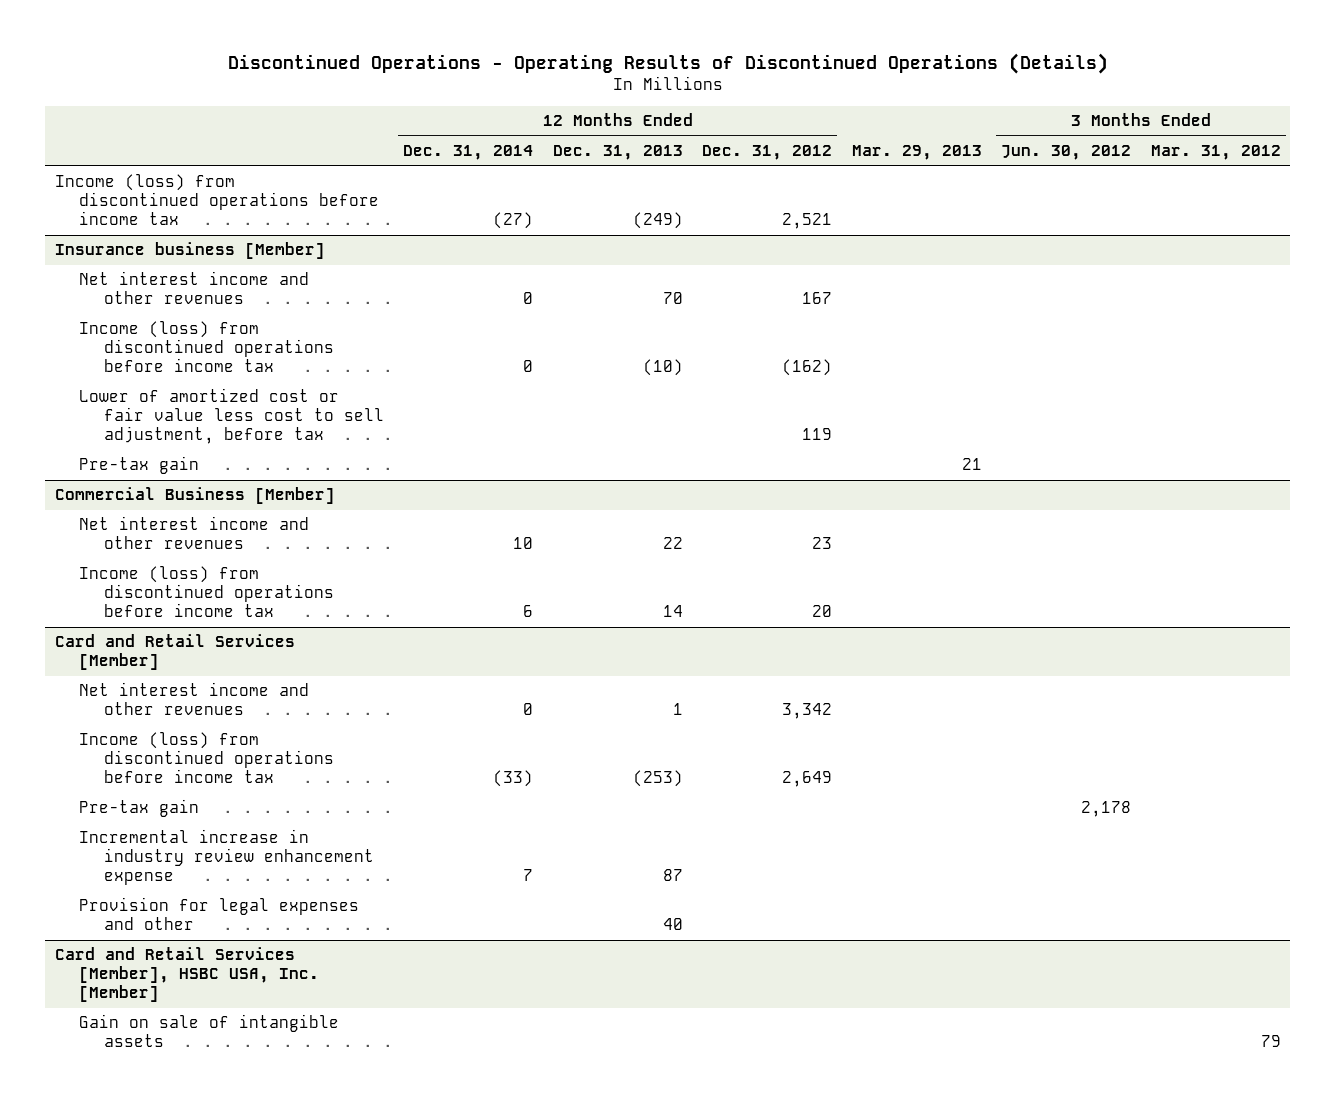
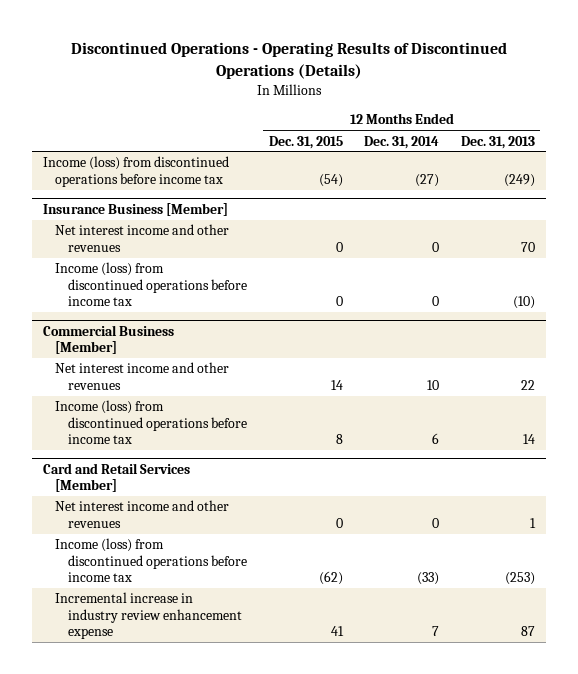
- | 12 Months Ended Dec. 31, 2014 | 12 Months Ended Dec. 31, 2013 | 12 Months Ended Dec. 31, 2012 | Mar. 29, 2013 | 3 Months Ended Jun. 30, 2012 | 3 Months Ended Mar. 31, 2012
+ | 12 Months Ended Dec. 31, 2015 | 12 Months Ended Dec. 31, 2014 | 12 Months Ended Dec. 31, 2013
- Insurance business [Member]
+ Insurance Business [Member]
- Lower of amortized cost or fair value less cost to sell adjustment, before tax | | | 119 | | |
- Pre-tax gain | | | | 21 | |
@ Card and Retail Services [Member]
- Pre-tax gain | | | | | 2,178 |
- Provision for legal expenses and other | | 40 | | | |
- Card and Retail Services [Member], HSBC USA, Inc. [Member]
- Gain on sale of intangible assets | | | | | | 79

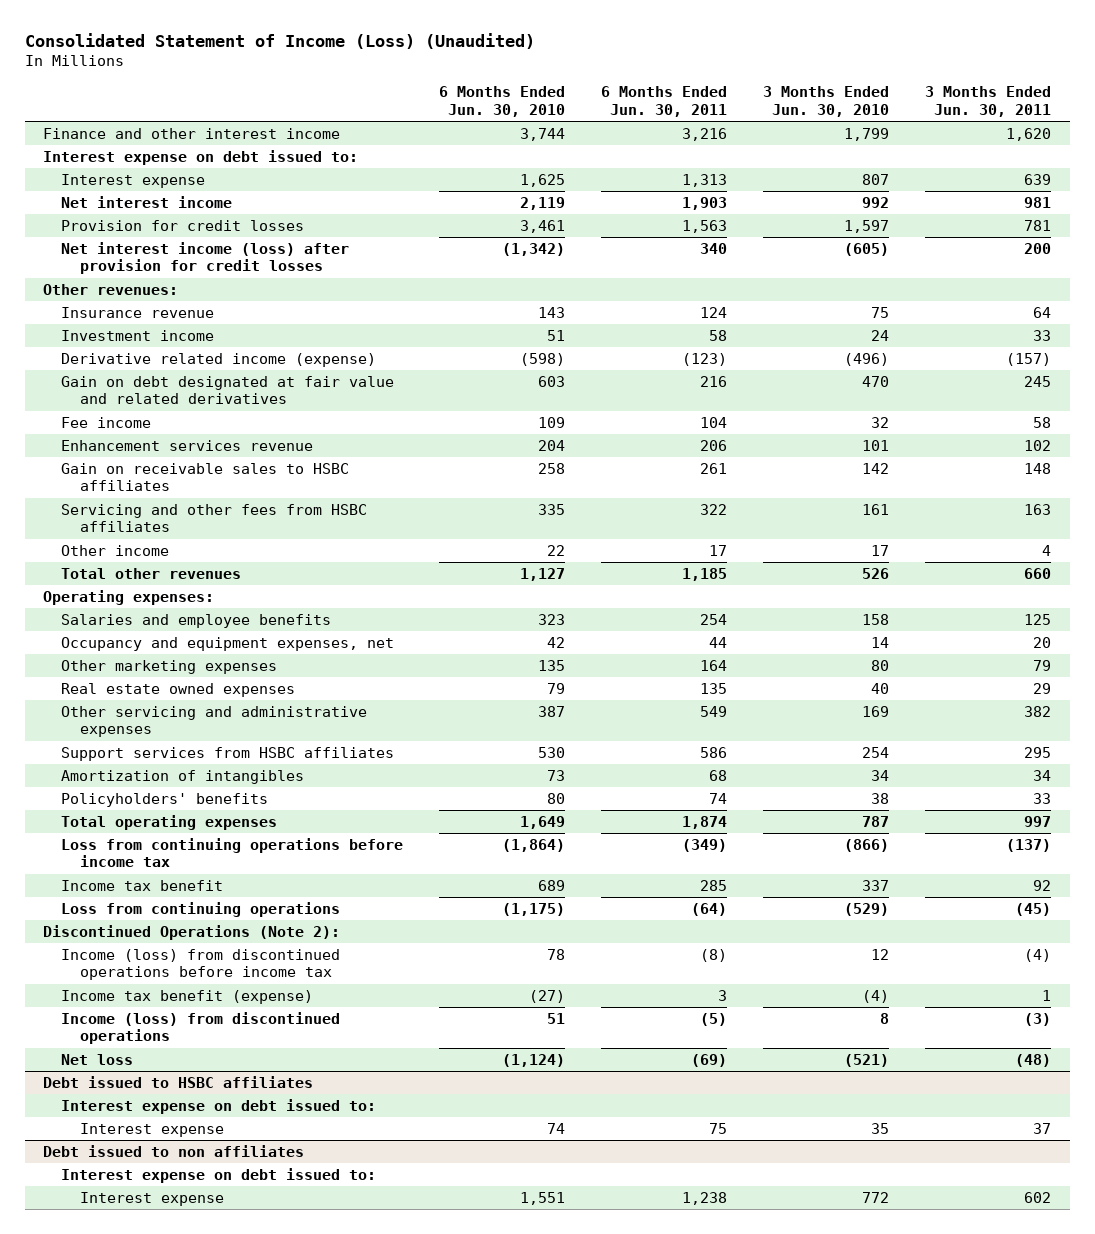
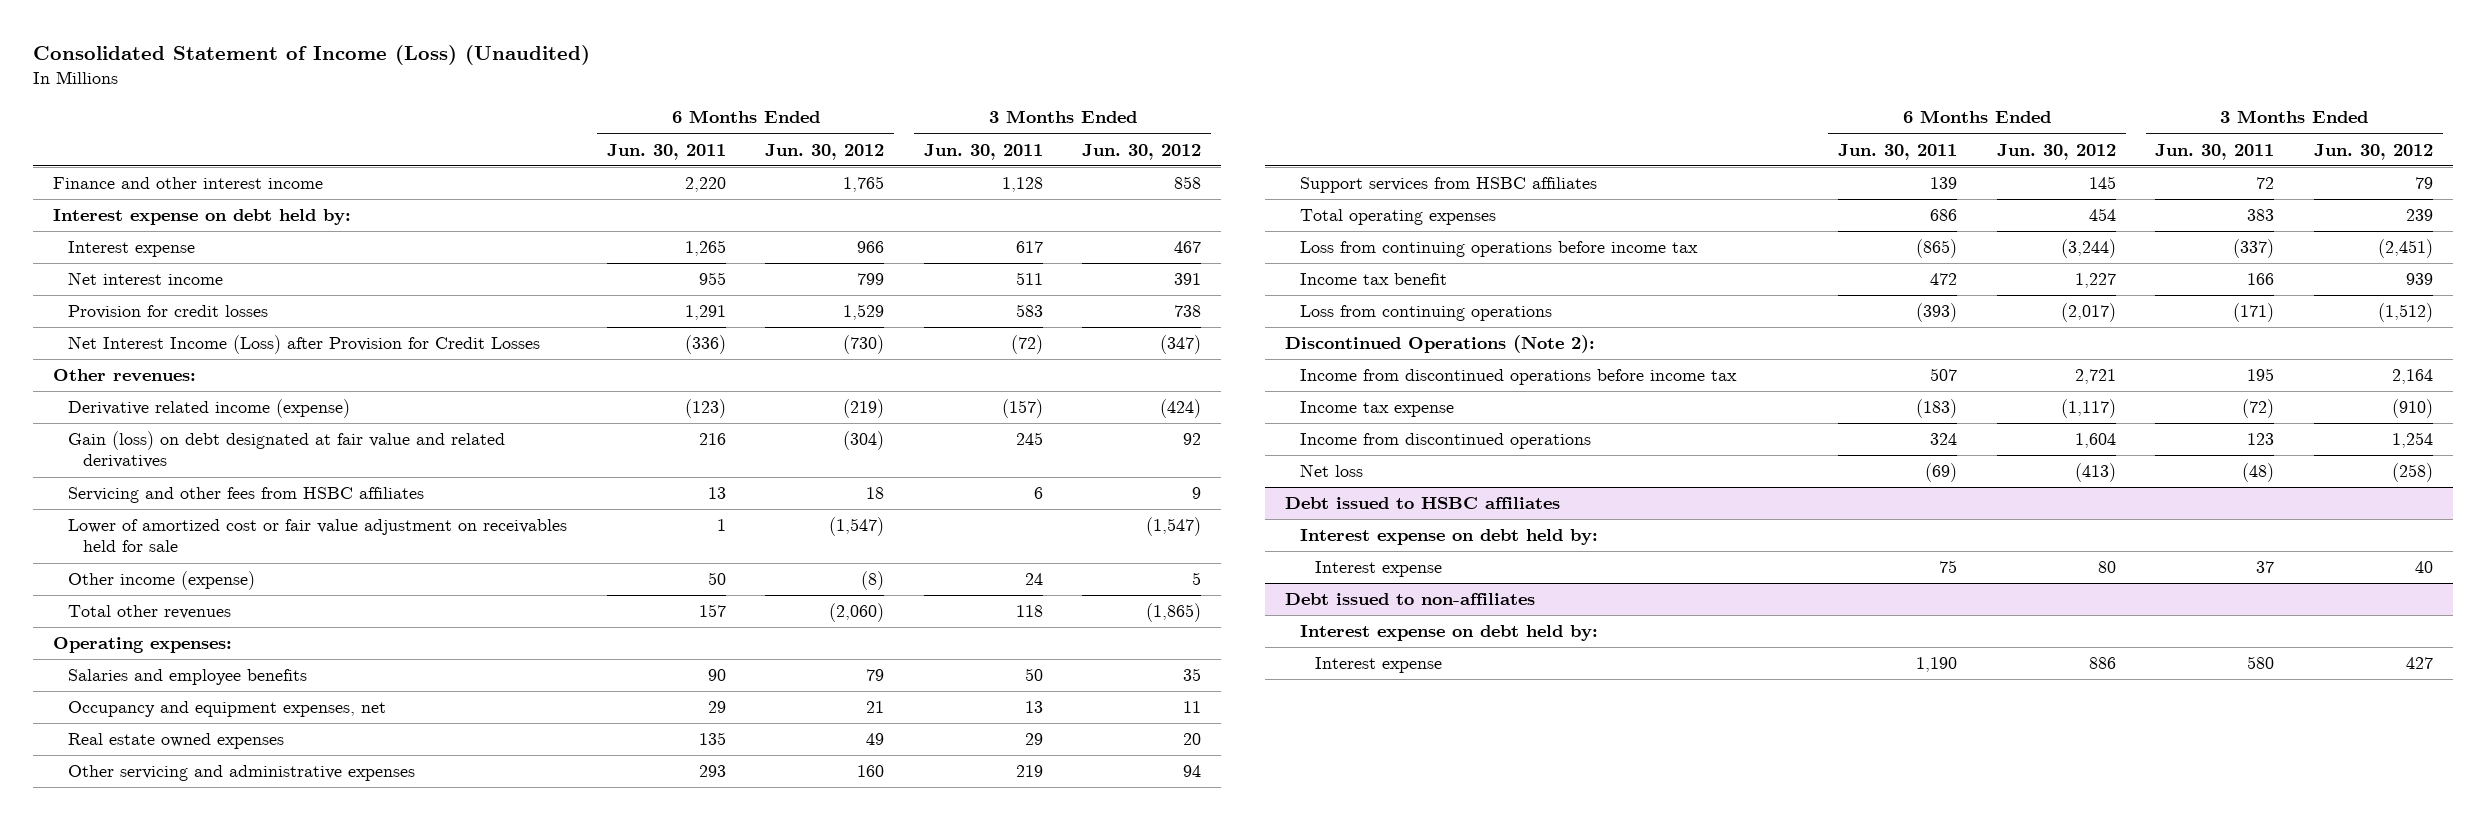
- | 6 Months Ended Jun. 30, 2010 | 6 Months Ended Jun. 30, 2011 | 3 Months Ended Jun. 30, 2010 | 3 Months Ended Jun. 30, 2011
+ | 6 Months Ended Jun. 30, 2011 | 6 Months Ended Jun. 30, 2012 | 3 Months Ended Jun. 30, 2011 | 3 Months Ended Jun. 30, 2012
- Finance and other interest income | 3,744 | 3,216 | 1,799 | 1,620
- Interest expense on debt issued to:
- Interest expense | 1,625 | 1,313 | 807 | 639
- Net interest income | 2,119 | 1,903 | 992 | 981
- Provision for credit losses | 3,461 | 1,563 | 1,597 | 781
- Net interest income (loss) after provision for credit losses | (1,342) | 340 | (605) | 200
+ Finance and other interest income | 2,220 | 1,765 | 1,128 | 858
+ Interest expense on debt held by:
+ Interest expense | 1,265 | 966 | 617 | 467
+ Net interest income | 955 | 799 | 511 | 391
+ Provision for credit losses | 1,291 | 1,529 | 583 | 738
+ Net Interest Income (Loss) after Provision for Credit Losses | (336) | (730) | (72) | (347)
- Insurance revenue | 143 | 124 | 75 | 64
- Investment income | 51 | 58 | 24 | 33
- Gain on debt designated at fair value and related derivatives | 603 | 216 | 470 | 245
- Fee income | 109 | 104 | 32 | 58
- Enhancement services revenue | 204 | 206 | 101 | 102
- Gain on receivable sales to HSBC affiliates | 258 | 261 | 142 | 148
- Servicing and other fees from HSBC affiliates | 335 | 322 | 161 | 163
- Other income | 22 | 17 | 17 | 4
- Total other revenues | 1,127 | 1,185 | 526 | 660
+ Gain (loss) on debt designated at fair value and related derivatives | 216 | (304) | 245 | 92
+ Servicing and other fees from HSBC affiliates | 13 | 18 | 6 | 9
+ Lower of amortized cost or fair value adjustment on receivables held for sale | 1 | (1,547) | | (1,547)
+ Other income (expense) | 50 | (8) | 24 | 5
+ Total other revenues | 157 | (2,060) | 118 | (1,865)
- Salaries and employee benefits | 323 | 254 | 158 | 125
- Occupancy and equipment expenses, net | 42 | 44 | 14 | 20
- Other marketing expenses | 135 | 164 | 80 | 79
+ Salaries and employee benefits | 90 | 79 | 50 | 35
+ Occupancy and equipment expenses, net | 29 | 21 | 13 | 11
- Other servicing and administrative expenses | 387 | 549 | 169 | 382
- Support services from HSBC affiliates | 530 | 586 | 254 | 295
- Amortization of intangibles | 73 | 68 | 34 | 34
- Policyholders' benefits | 80 | 74 | 38 | 33
- Total operating expenses | 1,649 | 1,874 | 787 | 997
- Loss from continuing operations before income tax | (1,864) | (349) | (866) | (137)
- Income tax benefit | 689 | 285 | 337 | 92
- Loss from continuing operations | (1,175) | (64) | (529) | (45)
+ Other servicing and administrative expenses | 293 | 160 | 219 | 94
+ Support services from HSBC affiliates | 139 | 145 | 72 | 79
+ Total operating expenses | 686 | 454 | 383 | 239
+ Loss from continuing operations before income tax | (865) | (3,244) | (337) | (2,451)
+ Income tax benefit | 472 | 1,227 | 166 | 939
+ Loss from continuing operations | (393) | (2,017) | (171) | (1,512)
- Income (loss) from discontinued operations before income tax | 78 | (8) | 12 | (4)
- Income tax benefit (expense) | (27) | 3 | (4) | 1
- Income (loss) from discontinued operations | 51 | (5) | 8 | (3)
+ Income from discontinued operations before income tax | 507 | 2,721 | 195 | 2,164
+ Income tax expense | (183) | (1,117) | (72) | (910)
+ Income from discontinued operations | 324 | 1,604 | 123 | 1,254
@ Debt issued to HSBC affiliates
- Interest expense on debt issued to:
+ Interest expense on debt held by:
- Debt issued to non affiliates
- Interest expense on debt issued to:
- Interest expense | 1,551 | 1,238 | 772 | 602
+ Debt issued to non-affiliates
+ Interest expense on debt held by:
+ Interest expense | 1,190 | 886 | 580 | 427

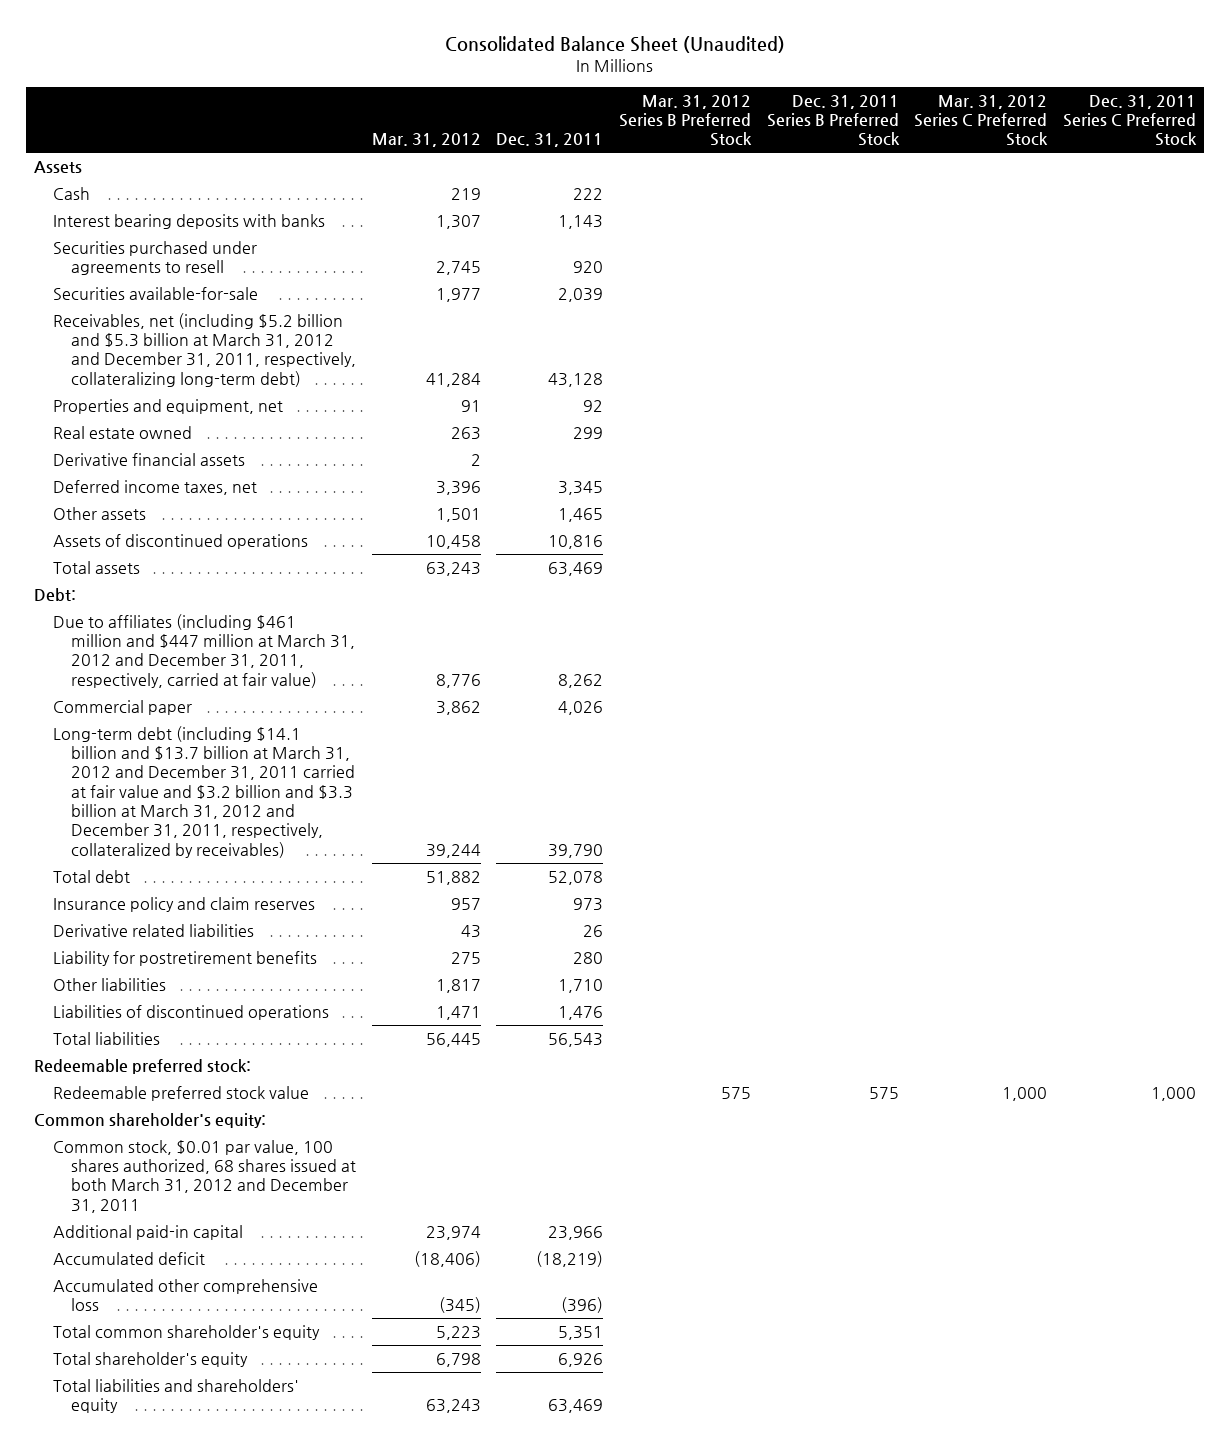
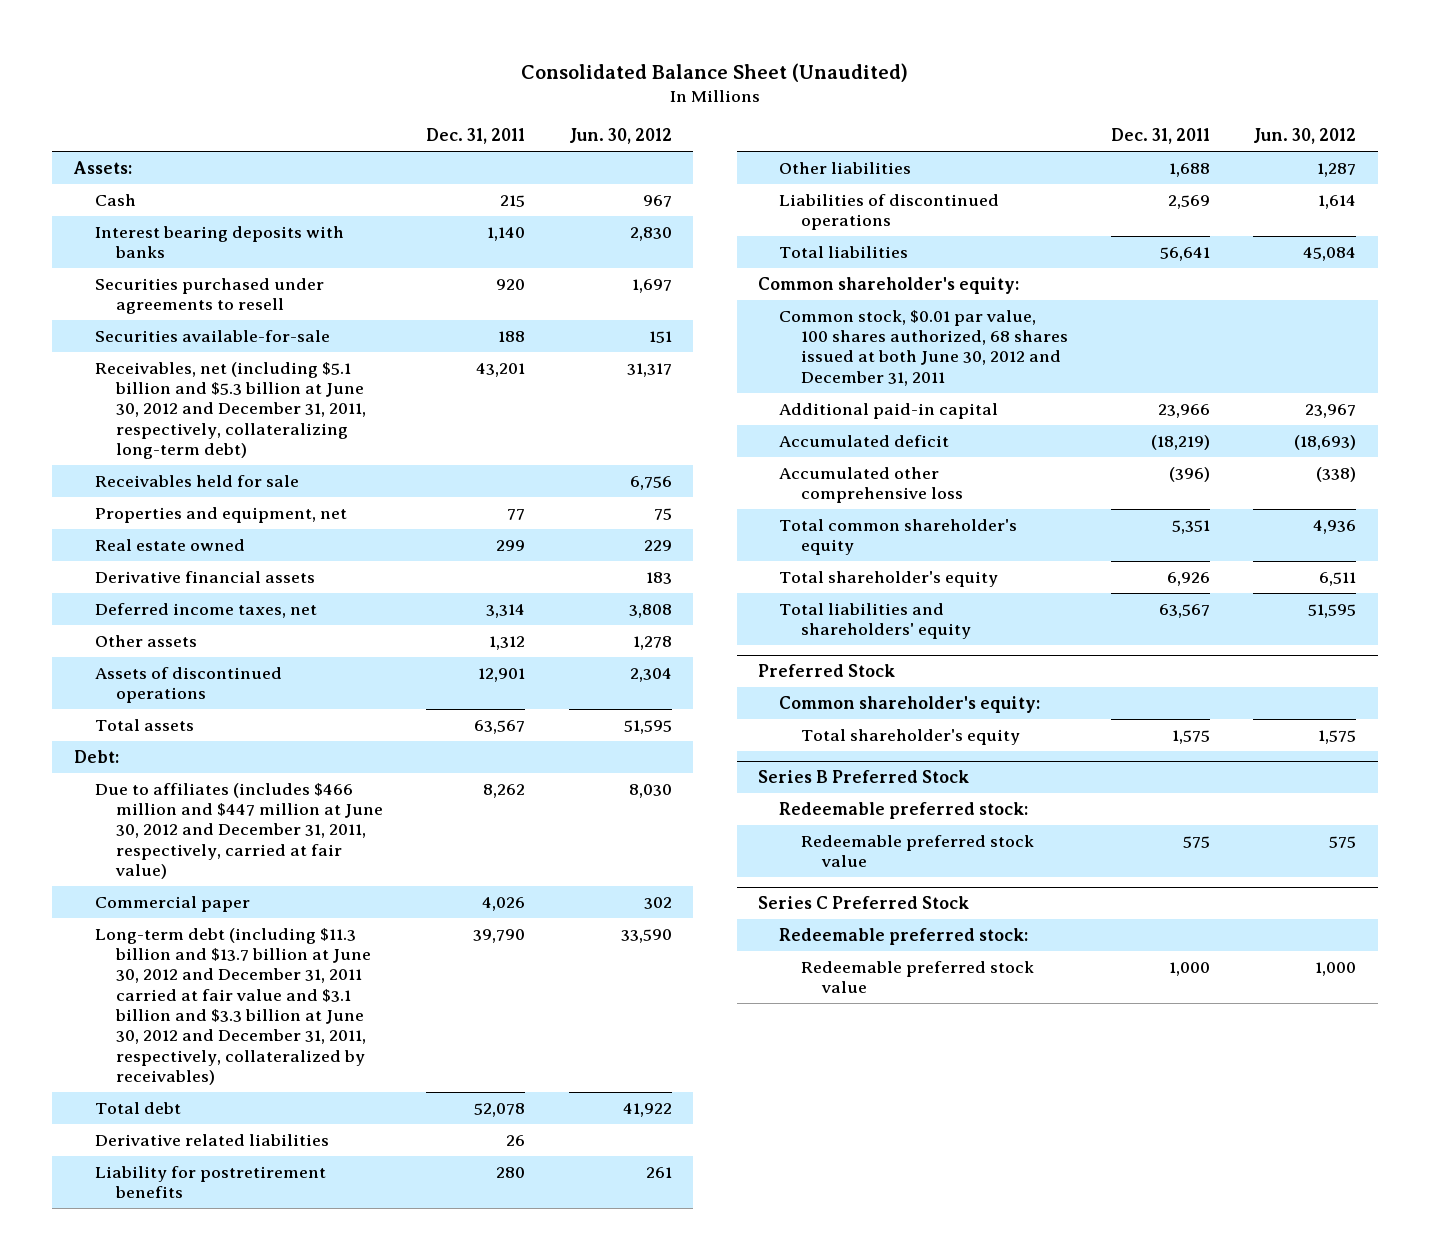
- | Mar. 31, 2012 | Dec. 31, 2011 | Mar. 31, 2012 Series B Preferred Stock | Dec. 31, 2011 Series B Preferred Stock | Mar. 31, 2012 Series C Preferred Stock | Dec. 31, 2011 Series C Preferred Stock
+ | Dec. 31, 2011 | Jun. 30, 2012
- Assets
- Cash | 219 | 222 | | | |
- Interest bearing deposits with banks | 1,307 | 1,143 | | | |
+ Assets:
+ Cash | 215 | 967
+ Interest bearing deposits with banks | 1,140 | 2,830
- Securities available-for-sale | 1,977 | 2,039 | | | |
- Receivables, net (including $5.2 billion and $5.3 billion at March 31, 2012 and December 31, 2011, respectively, collateralizing long-term debt) | 41,284 | 43,128 | | | |
- Properties and equipment, net | 91 | 92 | | | |
+ Securities available-for-sale | 188 | 151
+ Receivables, net (including $5.1 billion and $5.3 billion at June 30, 2012 and December 31, 2011, respectively, collateralizing long-term debt) | 43,201 | 31,317
+ Receivables held for sale | | 6,756
+ Properties and equipment, net | 77 | 75
- Deferred income taxes, net | 3,396 | 3,345 | | | |
- Other assets | 1,501 | 1,465 | | | |
- Assets of discontinued operations | 10,458 | 10,816 | | | |
- Total assets | 63,243 | 63,469 | | | |
+ Deferred income taxes, net | 3,314 | 3,808
+ Other assets | 1,312 | 1,278
+ Assets of discontinued operations | 12,901 | 2,304
+ Total assets | 63,567 | 51,595
- Due to affiliates (including $461 million and $447 million at March 31, 2012 and December 31, 2011, respectively, carried at fair value) | 8,776 | 8,262 | | | |
+ Due to affiliates (includes $466 million and $447 million at June 30, 2012 and December 31, 2011, respectively, carried at fair value) | 8,262 | 8,030
- Long-term debt (including $14.1 billion and $13.7 billion at March 31, 2012 and December 31, 2011 carried at fair value and $3.2 billion and $3.3 billion at March 31, 2012 and December 31, 2011, respectively, collateralized by receivables) | 39,244 | 39,790 | | | |
+ Long-term debt (including $11.3 billion and $13.7 billion at June 30, 2012 and December 31, 2011 carried at fair value and $3.1 billion and $3.3 billion at June 30, 2012 and December 31, 2011, respectively, collateralized by receivables) | 39,790 | 33,590
- Insurance policy and claim reserves | 957 | 973 | | | |
- Other liabilities | 1,817 | 1,710 | | | |
- Liabilities of discontinued operations | 1,471 | 1,476 | | | |
- Total liabilities | 56,445 | 56,543 | | | |
- Redeemable preferred stock:
- Redeemable preferred stock value | | | 575 | 575 | 1,000 | 1,000
+ Other liabilities | 1,688 | 1,287
+ Liabilities of discontinued operations | 2,569 | 1,614
+ Total liabilities | 56,641 | 45,084
- Common stock, $0.01 par value, 100 shares authorized, 68 shares issued at both March 31, 2012 and December 31, 2011
+ Common stock, $0.01 par value, 100 shares authorized, 68 shares issued at both June 30, 2012 and December 31, 2011
- Total liabilities and shareholders' equity | 63,243 | 63,469 | | | |
+ Total liabilities and shareholders' equity | 63,567 | 51,595
+ Preferred Stock
+ Common shareholder's equity:
+ Total shareholder's equity | 1,575 | 1,575
+ Series B Preferred Stock
+ Redeemable preferred stock:
+ Redeemable preferred stock value | 575 | 575
+ Series C Preferred Stock
+ Redeemable preferred stock:
+ Redeemable preferred stock value | 1,000 | 1,000

